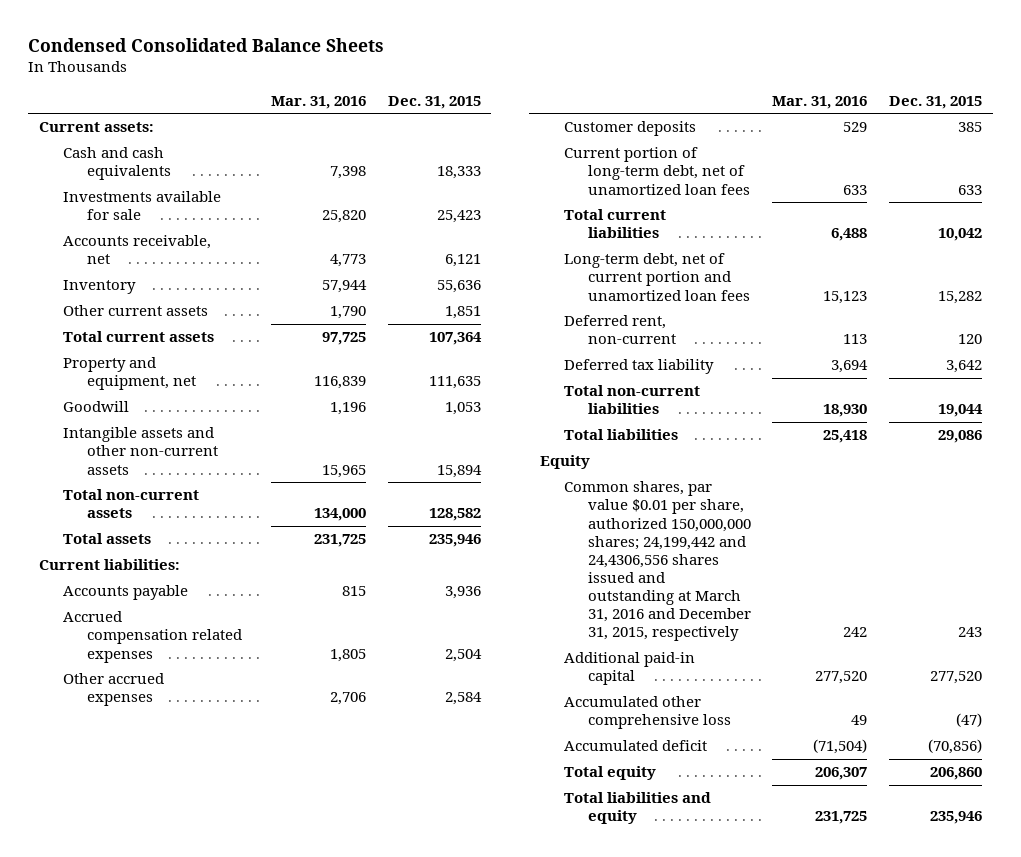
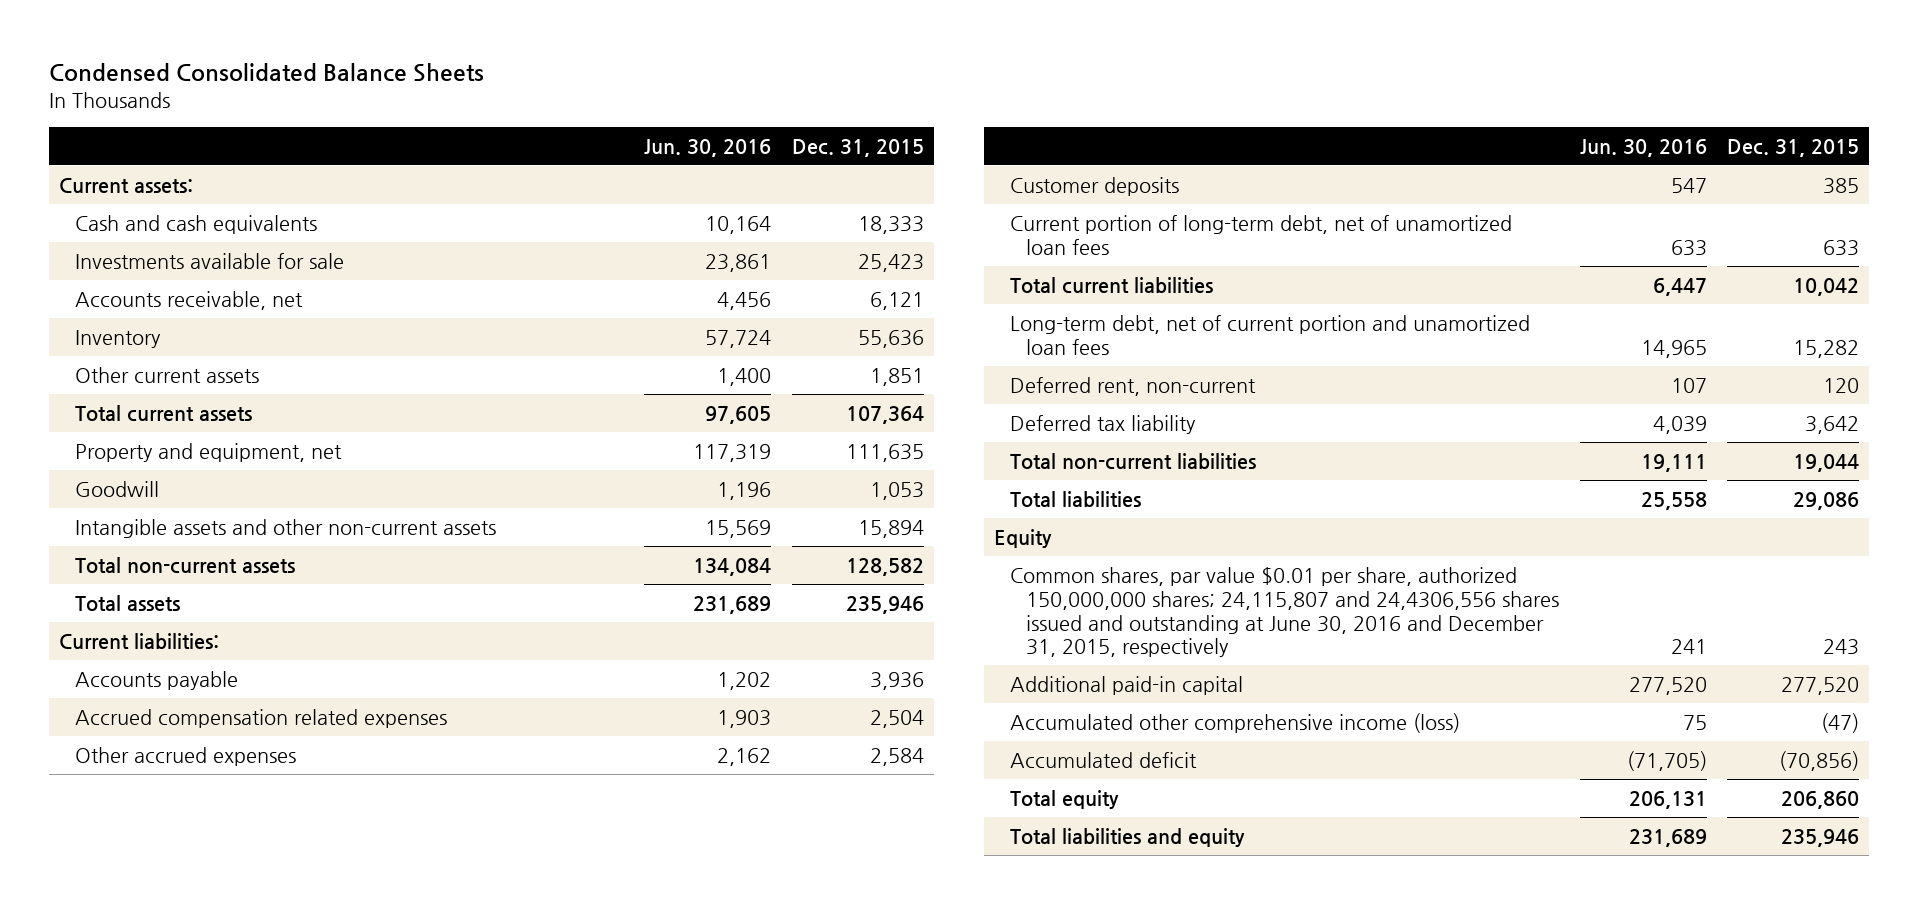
- | Mar. 31, 2016 | Dec. 31, 2015
+ | Jun. 30, 2016 | Dec. 31, 2015
- Common shares, par value $0.01 per share, authorized 150,000,000 shares; 24,199,442 and 24,4306,556 shares issued and outstanding at March 31, 2016 and December 31, 2015, respectively | 242 | 243
+ Common shares, par value $0.01 per share, authorized 150,000,000 shares; 24,115,807 and 24,4306,556 shares issued and outstanding at June 30, 2016 and December 31, 2015, respectively | 241 | 243
- Accumulated other comprehensive loss | 49 | (47)
+ Accumulated other comprehensive income (loss) | 75 | (47)

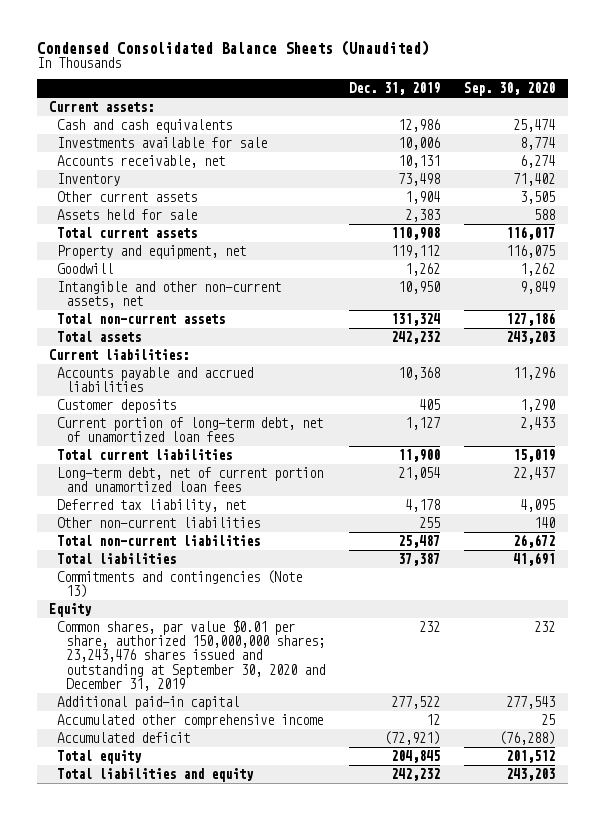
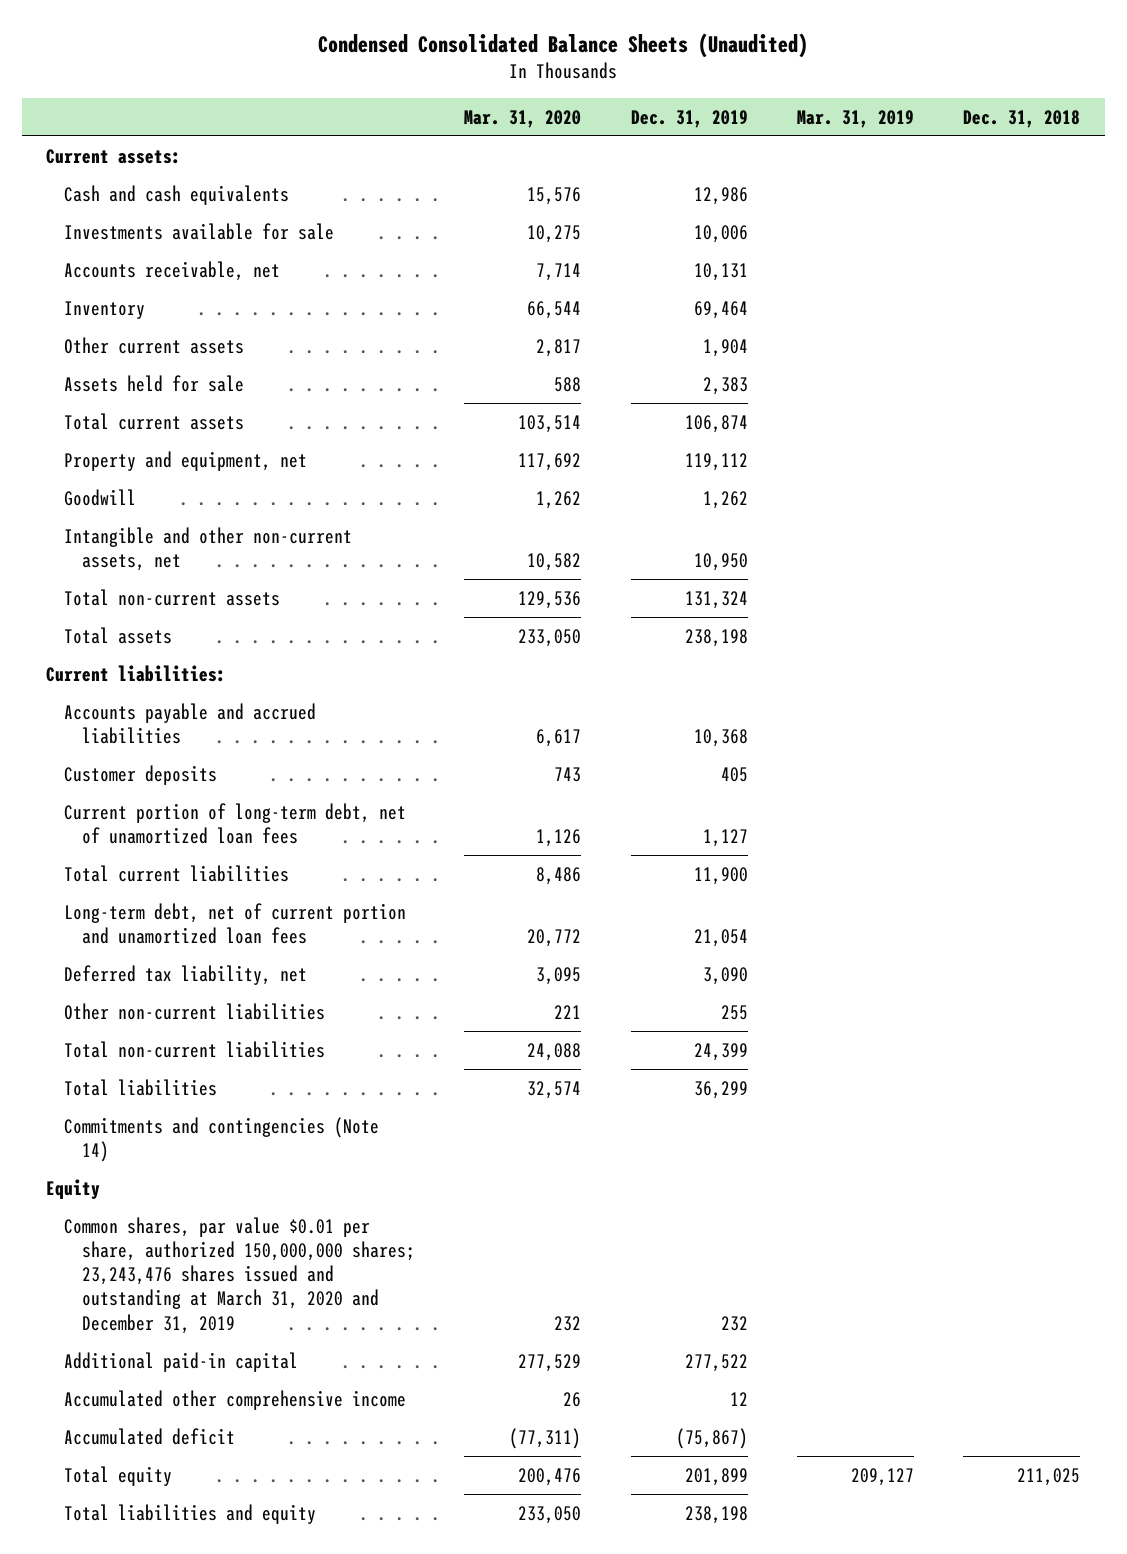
- | Dec. 31, 2019 | Sep. 30, 2020
+ | Mar. 31, 2020 | Dec. 31, 2019 | Mar. 31, 2019 | Dec. 31, 2018
- Inventory | 73,498 | 71,402
+ Inventory | 66,544 | 69,464 | |
- Total current assets | 110,908 | 116,017
+ Total current assets | 103,514 | 106,874 | |
- Total assets | 242,232 | 243,203
+ Total assets | 233,050 | 238,198 | |
- Deferred tax liability, net | 4,178 | 4,095
+ Deferred tax liability, net | 3,095 | 3,090 | |
- Total non-current liabilities | 25,487 | 26,672
- Total liabilities | 37,387 | 41,691
- Commitments and contingencies (Note 13)
+ Total non-current liabilities | 24,088 | 24,399 | |
+ Total liabilities | 32,574 | 36,299 | |
+ Commitments and contingencies (Note 14)
- Common shares, par value $0.01 per share, authorized 150,000,000 shares; 23,243,476 shares issued and outstanding at September 30, 2020 and December 31, 2019 | 232 | 232
+ Common shares, par value $0.01 per share, authorized 150,000,000 shares; 23,243,476 shares issued and outstanding at March 31, 2020 and December 31, 2019 | 232 | 232 | |
- Accumulated deficit | (72,921) | (76,288)
- Total equity | 204,845 | 201,512
- Total liabilities and equity | 242,232 | 243,203
+ Accumulated deficit | (77,311) | (75,867) | |
+ Total equity | 200,476 | 201,899 | 209,127 | 211,025
+ Total liabilities and equity | 233,050 | 238,198 | |

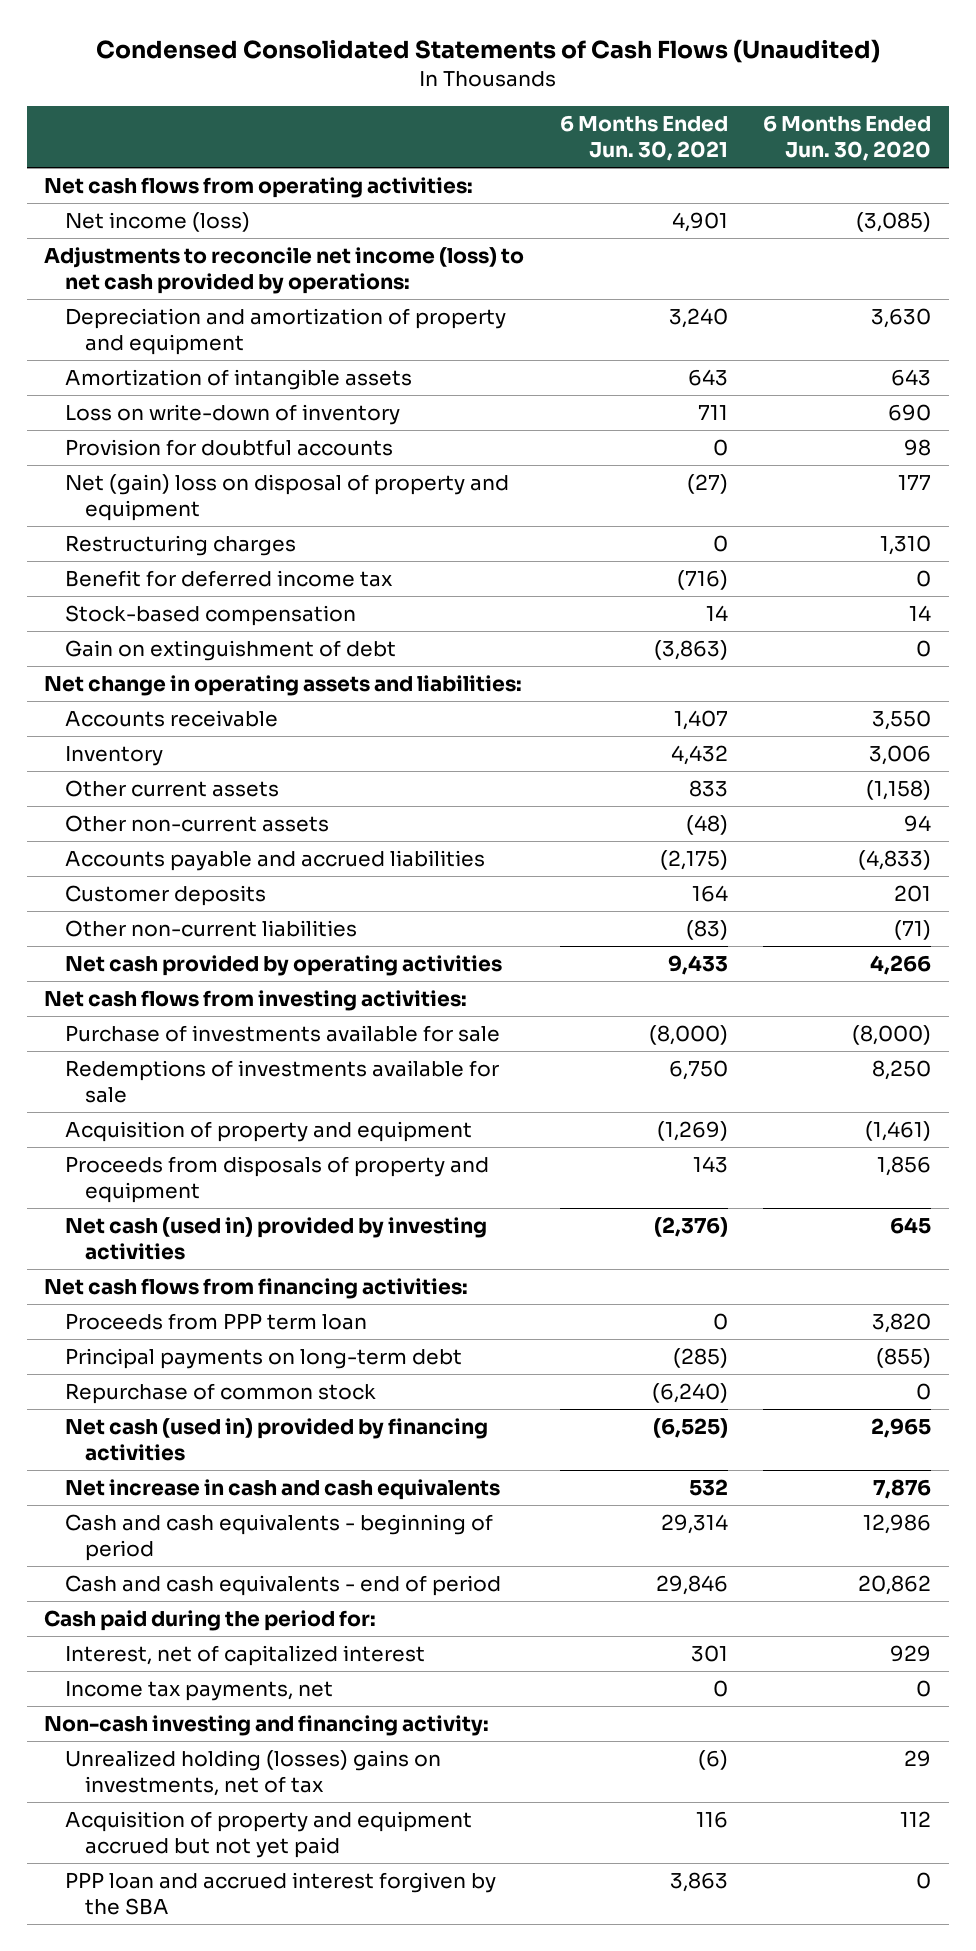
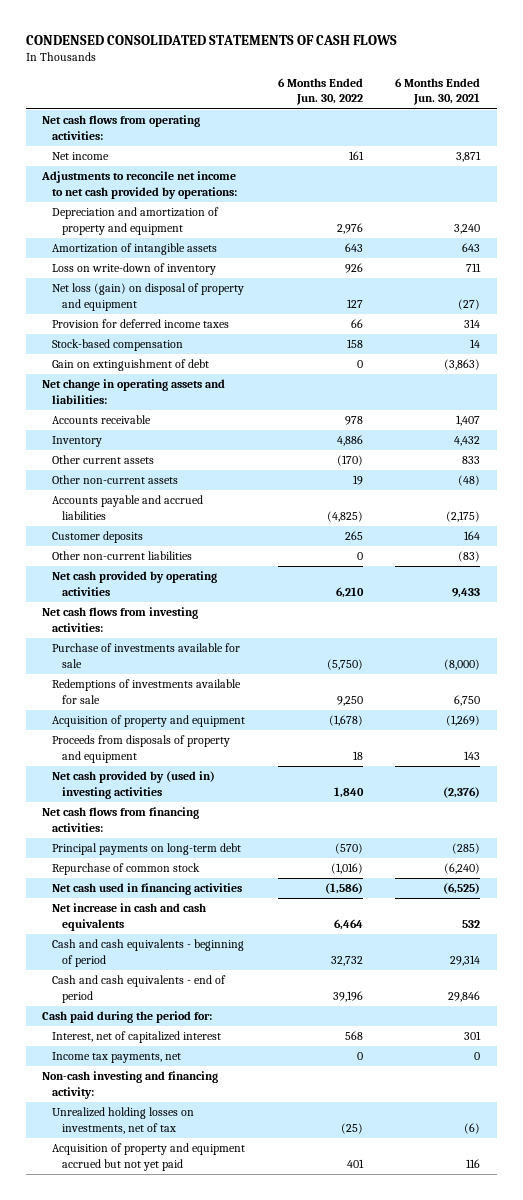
- Condensed Consolidated Statements of Cash Flows (Unaudited)
+ CONDENSED CONSOLIDATED STATEMENTS OF CASH FLOWS
- | 6 Months Ended Jun. 30, 2021 | 6 Months Ended Jun. 30, 2020
+ | 6 Months Ended Jun. 30, 2022 | 6 Months Ended Jun. 30, 2021
- Net income (loss) | 4,901 | (3,085)
- Adjustments to reconcile net income (loss) to net cash provided by operations:
+ Net income | 161 | 3,871
+ Adjustments to reconcile net income to net cash provided by operations:
- Provision for doubtful accounts | 0 | 98
- Net (gain) loss on disposal of property and equipment | (27) | 177
- Restructuring charges | 0 | 1,310
- Benefit for deferred income tax | (716) | 0
+ Net loss (gain) on disposal of property and equipment | 127 | (27)
+ Provision for deferred income taxes | 66 | 314
- Net cash (used in) provided by investing activities | (2,376) | 645
+ Net cash provided by (used in) investing activities | 1,840 | (2,376)
- Proceeds from PPP term loan | 0 | 3,820
- Net cash (used in) provided by financing activities | (6,525) | 2,965
+ Net cash used in financing activities | (1,586) | (6,525)
- Unrealized holding (losses) gains on investments, net of tax | (6) | 29
+ Unrealized holding losses on investments, net of tax | (25) | (6)
- PPP loan and accrued interest forgiven by the SBA | 3,863 | 0

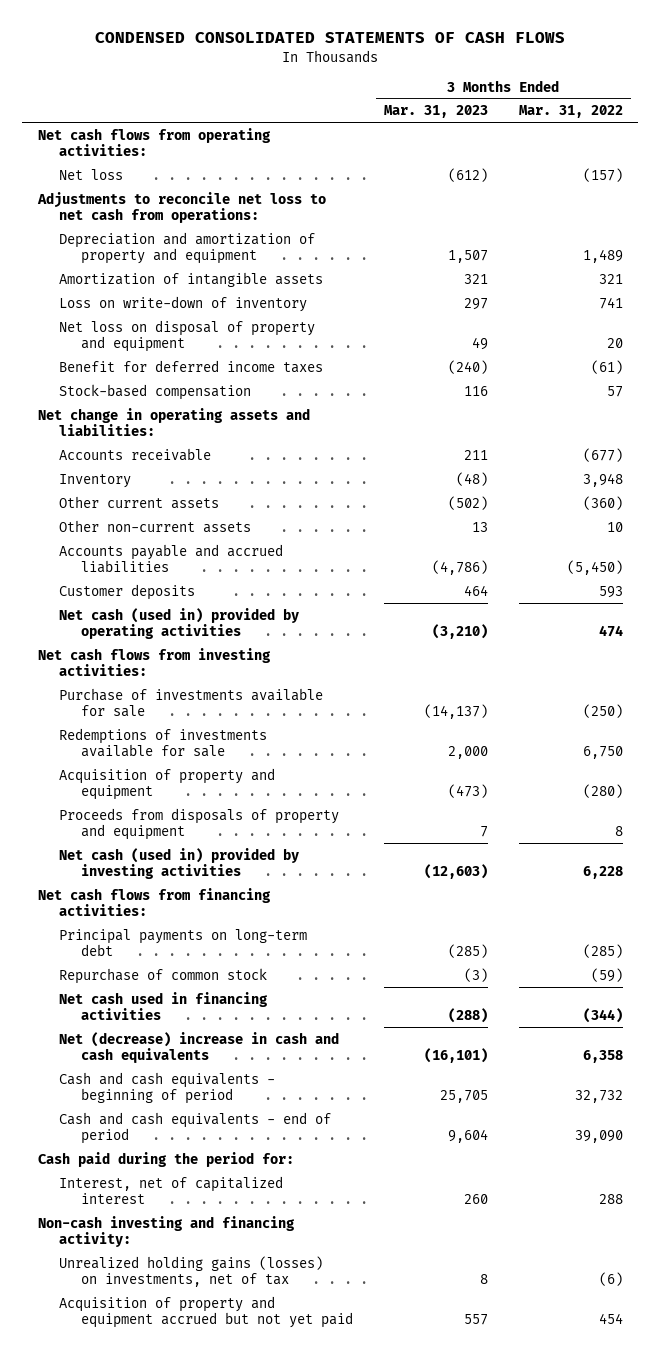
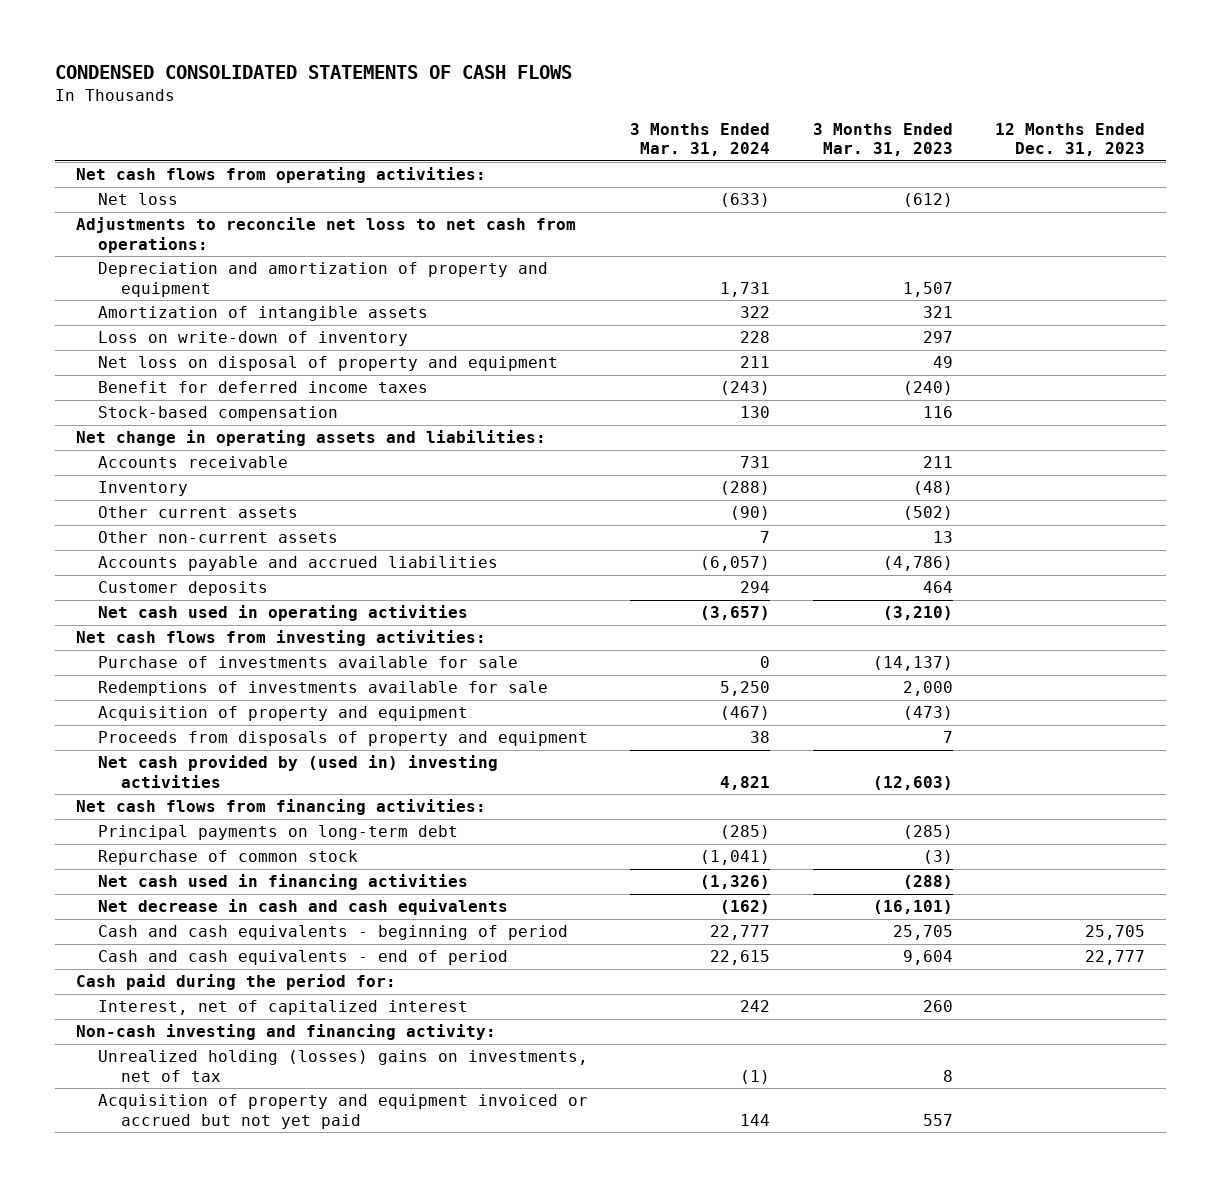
- | 3 Months Ended Mar. 31, 2023 | 3 Months Ended Mar. 31, 2022
+ | 3 Months Ended Mar. 31, 2024 | 3 Months Ended Mar. 31, 2023 | 12 Months Ended Dec. 31, 2023
- Net cash (used in) provided by operating activities | (3,210) | 474
+ Net cash used in operating activities | (3,657) | (3,210) |
- Net cash (used in) provided by investing activities | (12,603) | 6,228
+ Net cash provided by (used in) investing activities | 4,821 | (12,603) |
- Net (decrease) increase in cash and cash equivalents | (16,101) | 6,358
+ Net decrease in cash and cash equivalents | (162) | (16,101) |
- Unrealized holding gains (losses) on investments, net of tax | 8 | (6)
- Acquisition of property and equipment accrued but not yet paid | 557 | 454
+ Unrealized holding (losses) gains on investments, net of tax | (1) | 8 |
+ Acquisition of property and equipment invoiced or accrued but not yet paid | 144 | 557 |

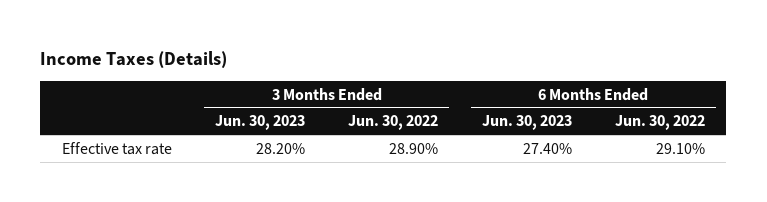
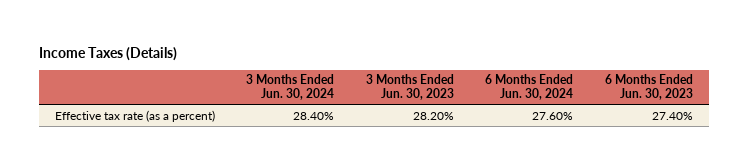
- | 3 Months Ended Jun. 30, 2023 | 3 Months Ended Jun. 30, 2022 | 6 Months Ended Jun. 30, 2023 | 6 Months Ended Jun. 30, 2022
+ | 3 Months Ended Jun. 30, 2024 | 3 Months Ended Jun. 30, 2023 | 6 Months Ended Jun. 30, 2024 | 6 Months Ended Jun. 30, 2023
- Effective tax rate | 28.20% | 28.90% | 27.40% | 29.10%
+ Effective tax rate (as a percent) | 28.40% | 28.20% | 27.60% | 27.40%

